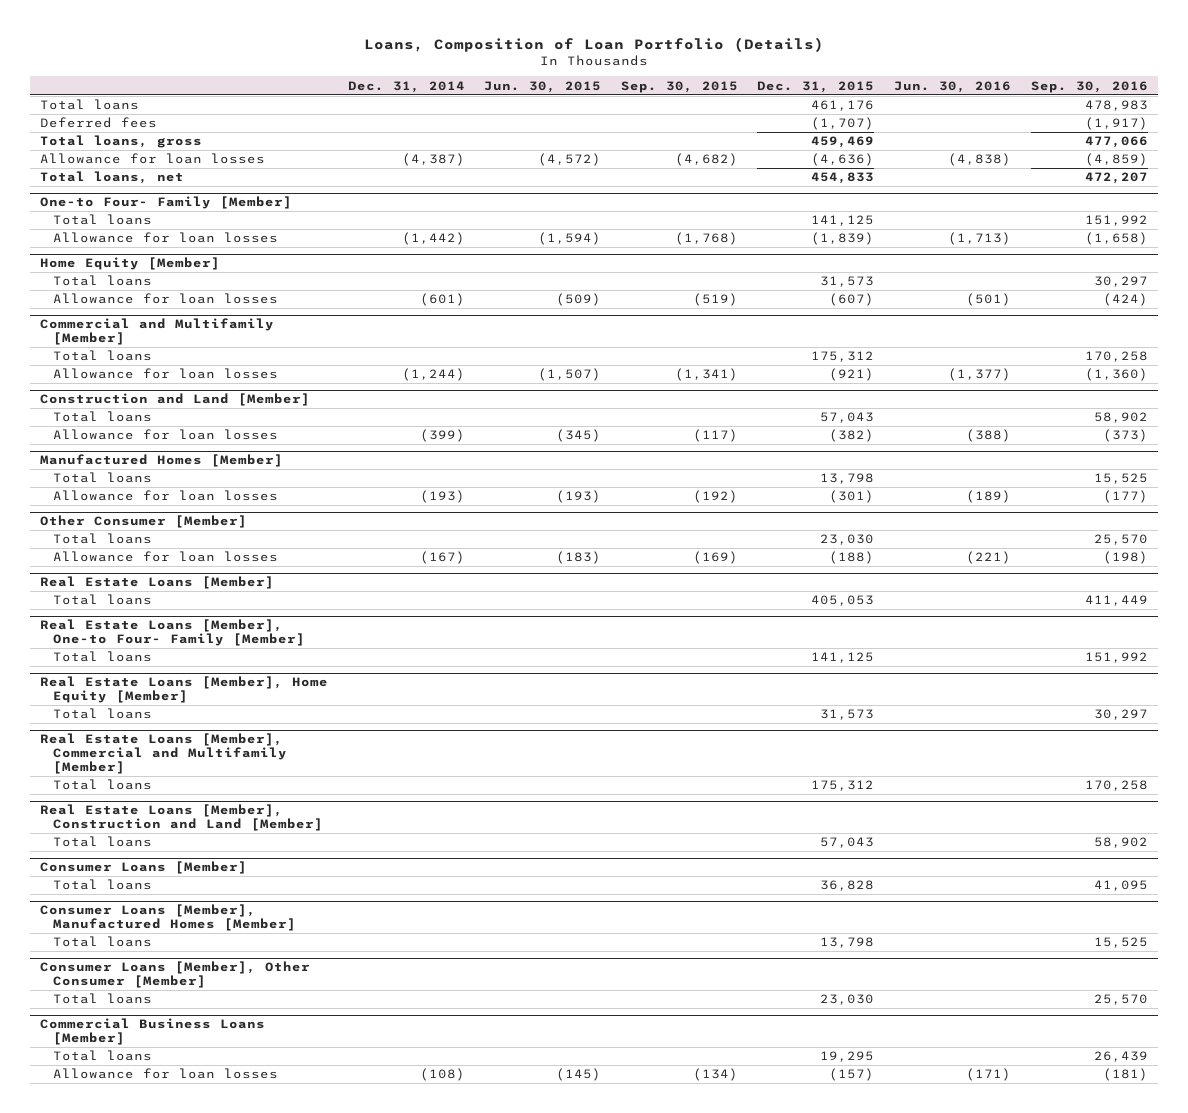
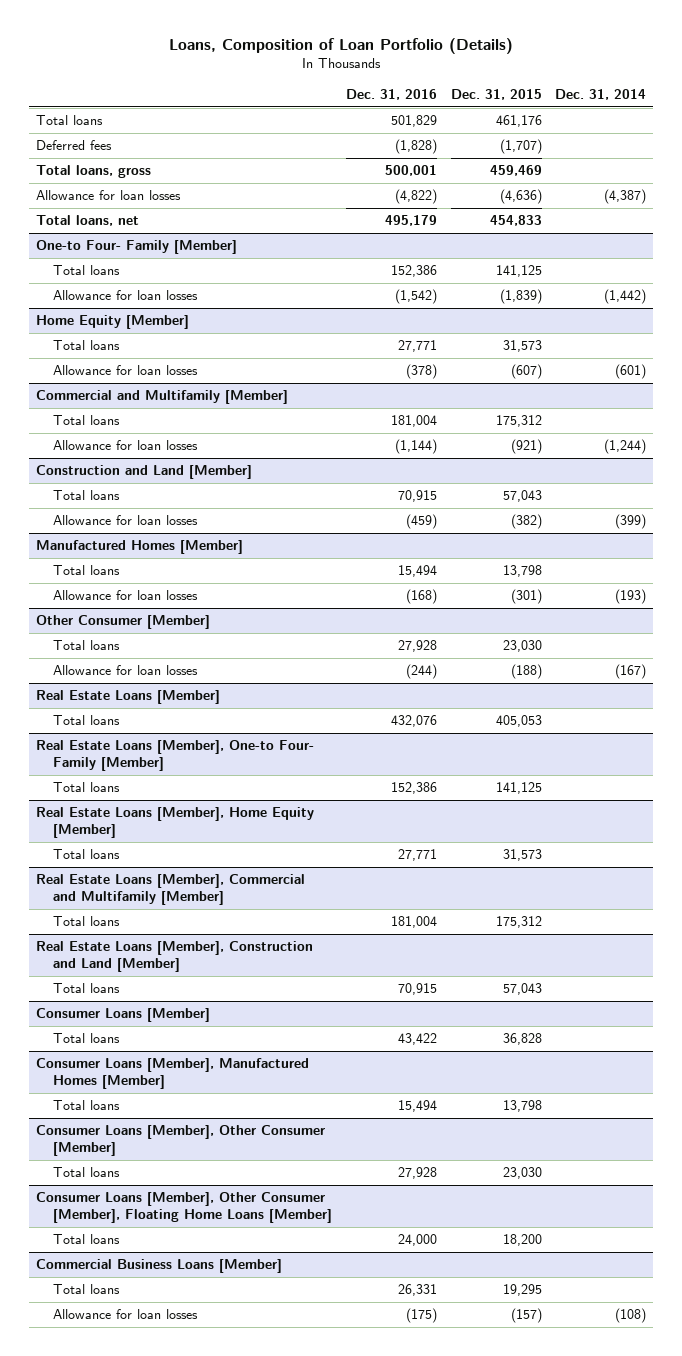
- | Dec. 31, 2014 | Jun. 30, 2015 | Sep. 30, 2015 | Dec. 31, 2015 | Jun. 30, 2016 | Sep. 30, 2016
+ | Dec. 31, 2016 | Dec. 31, 2015 | Dec. 31, 2014
+ Consumer Loans [Member], Other Consumer [Member], Floating Home Loans [Member]
+ Total loans | 24,000 | 18,200 |

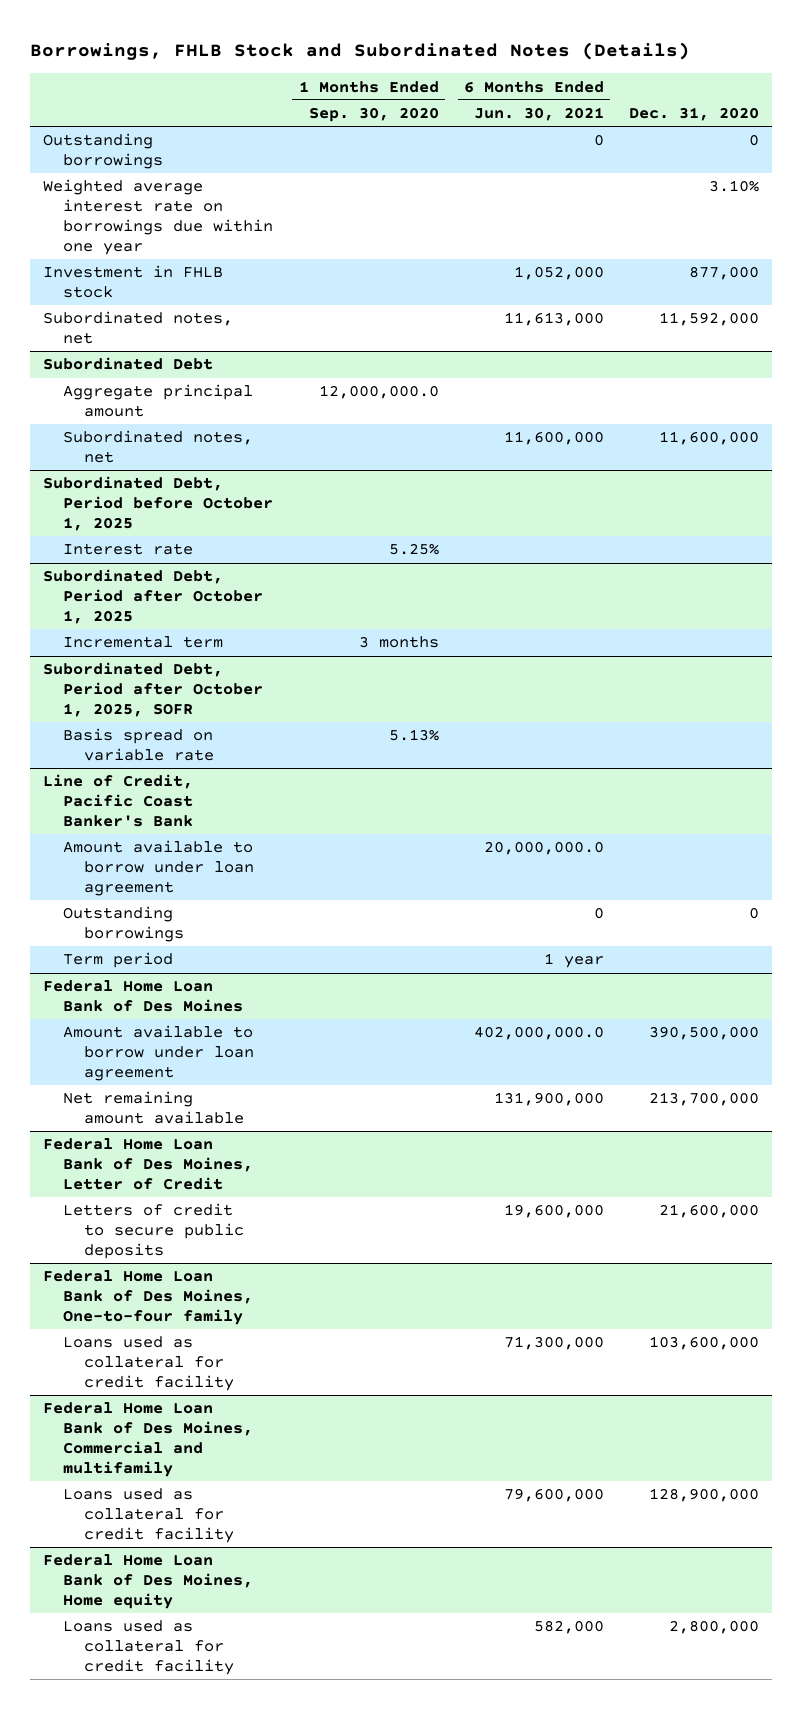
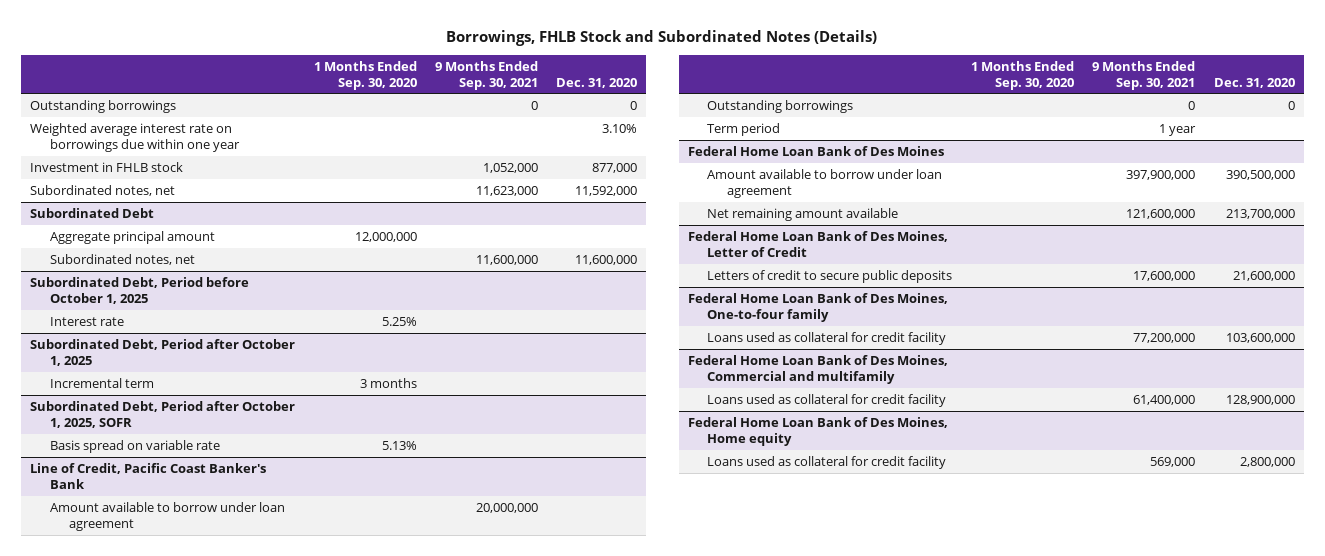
- | 1 Months Ended Sep. 30, 2020 | 6 Months Ended Jun. 30, 2021 | Dec. 31, 2020
+ | 1 Months Ended Sep. 30, 2020 | 9 Months Ended Sep. 30, 2021 | Dec. 31, 2020
@ Subordinated Debt
- Aggregate principal amount | 12,000,000.0 | |
+ Aggregate principal amount | 12,000,000 | |

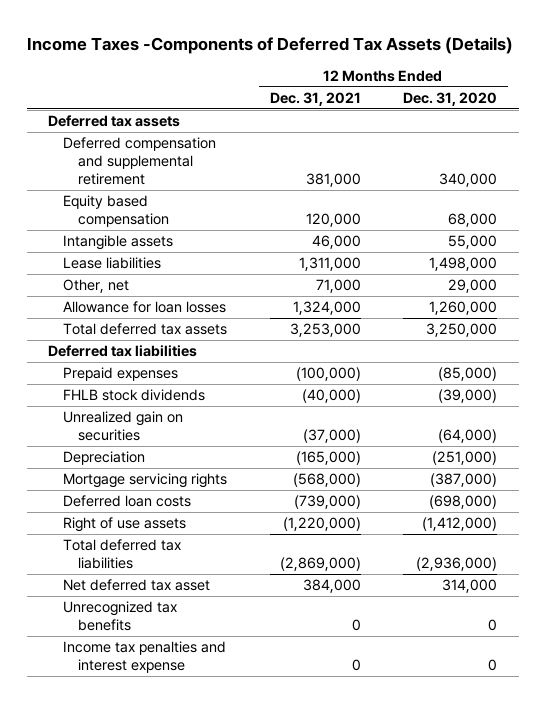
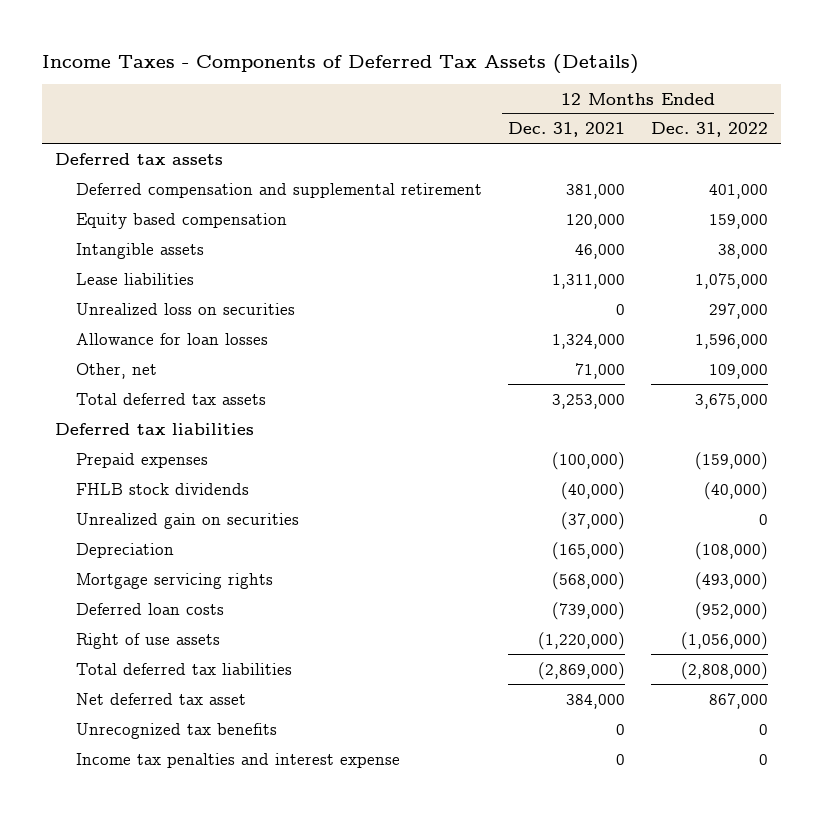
- Income Taxes -Components of Deferred Tax Assets (Details)
+ Income Taxes - Components of Deferred Tax Assets (Details)
- | 12 Months Ended Dec. 31, 2021 | 12 Months Ended Dec. 31, 2020
+ | 12 Months Ended Dec. 31, 2021 | 12 Months Ended Dec. 31, 2022
+ Unrealized loss on securities | 0 | 297,000
moved down: Other, net | 71,000 | 109,000

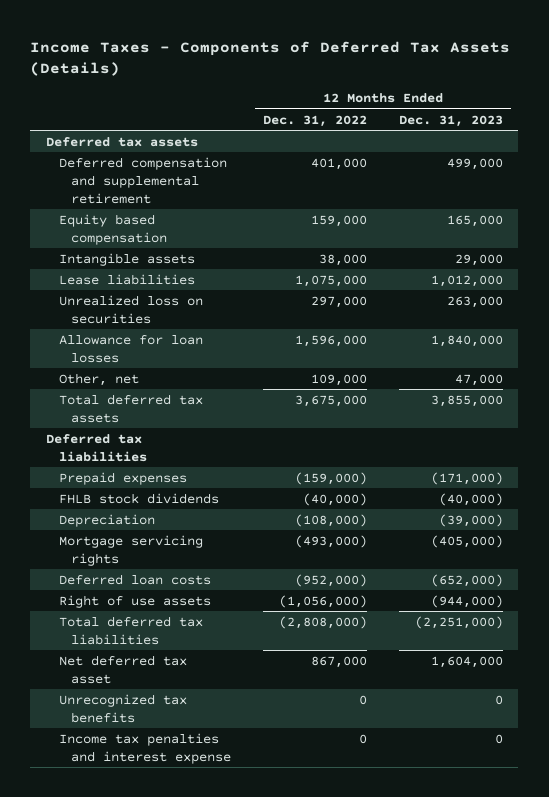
- | 12 Months Ended Dec. 31, 2021 | 12 Months Ended Dec. 31, 2022
+ | 12 Months Ended Dec. 31, 2022 | 12 Months Ended Dec. 31, 2023
- Unrealized gain on securities | (37,000) | 0

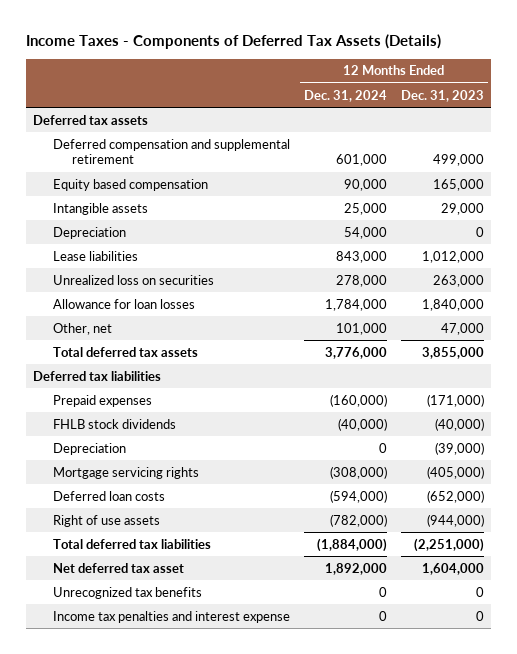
- | 12 Months Ended Dec. 31, 2022 | 12 Months Ended Dec. 31, 2023
+ | 12 Months Ended Dec. 31, 2024 | 12 Months Ended Dec. 31, 2023
+ Depreciation | 54,000 | 0

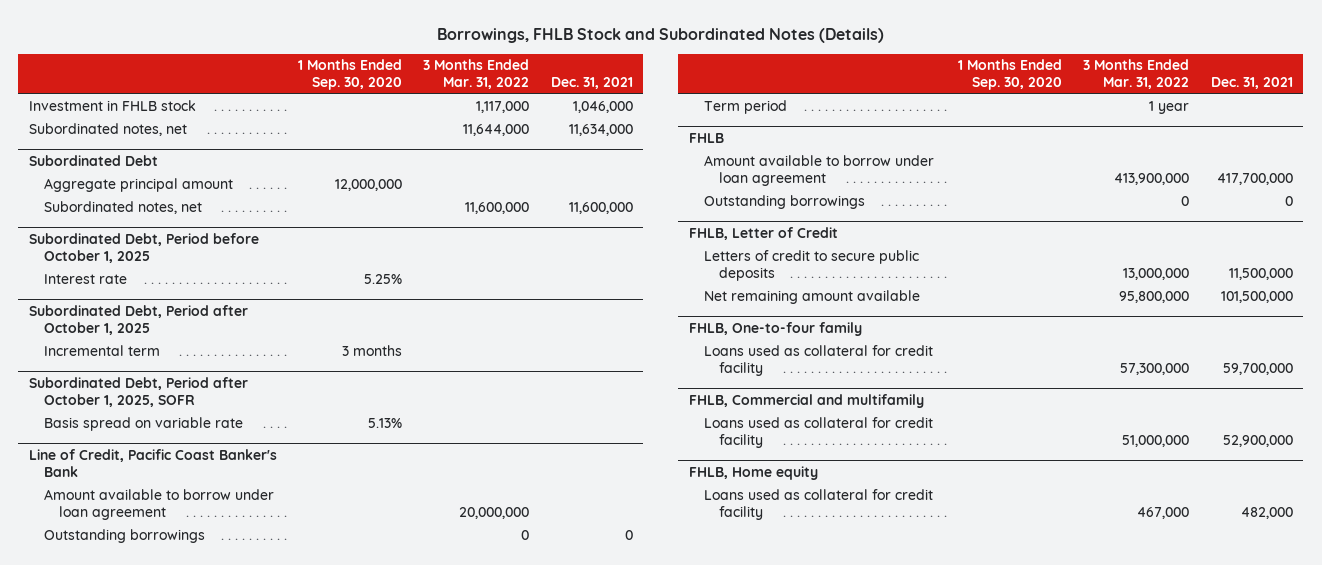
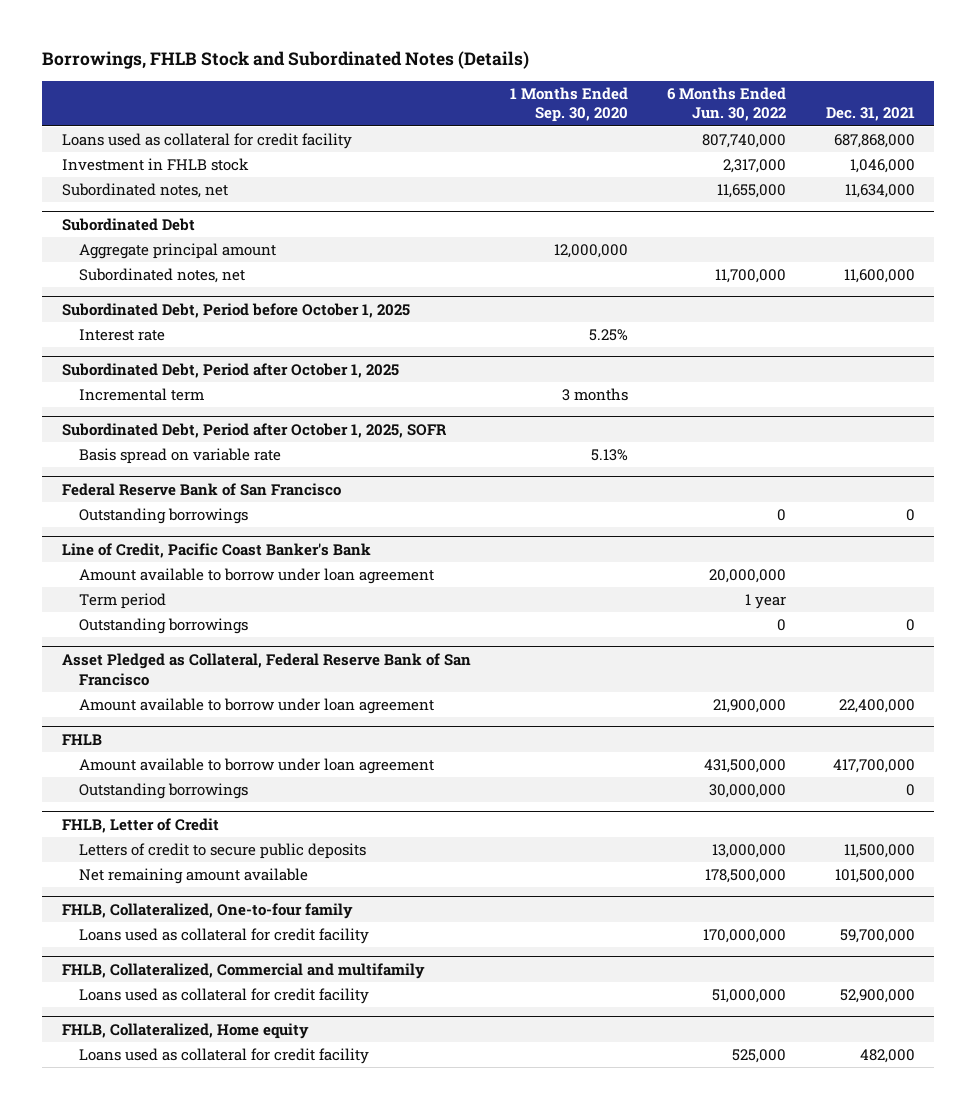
- | 1 Months Ended Sep. 30, 2020 | 3 Months Ended Mar. 31, 2022 | Dec. 31, 2021
+ | 1 Months Ended Sep. 30, 2020 | 6 Months Ended Jun. 30, 2022 | Dec. 31, 2021
+ Loans used as collateral for credit facility | | 807,740,000 | 687,868,000
+ Federal Reserve Bank of San Francisco
+ Outstanding borrowings | | 0 | 0
@ Line of Credit, Pacific Coast Banker's Bank
moved down: Outstanding borrowings | | 0 | 0
+ Asset Pledged as Collateral, Federal Reserve Bank of San Francisco
+ Amount available to borrow under loan agreement | | 21,900,000 | 22,400,000
- FHLB, One-to-four family
+ FHLB, Collateralized, One-to-four family
- FHLB, Commercial and multifamily
+ FHLB, Collateralized, Commercial and multifamily
- FHLB, Home equity
+ FHLB, Collateralized, Home equity

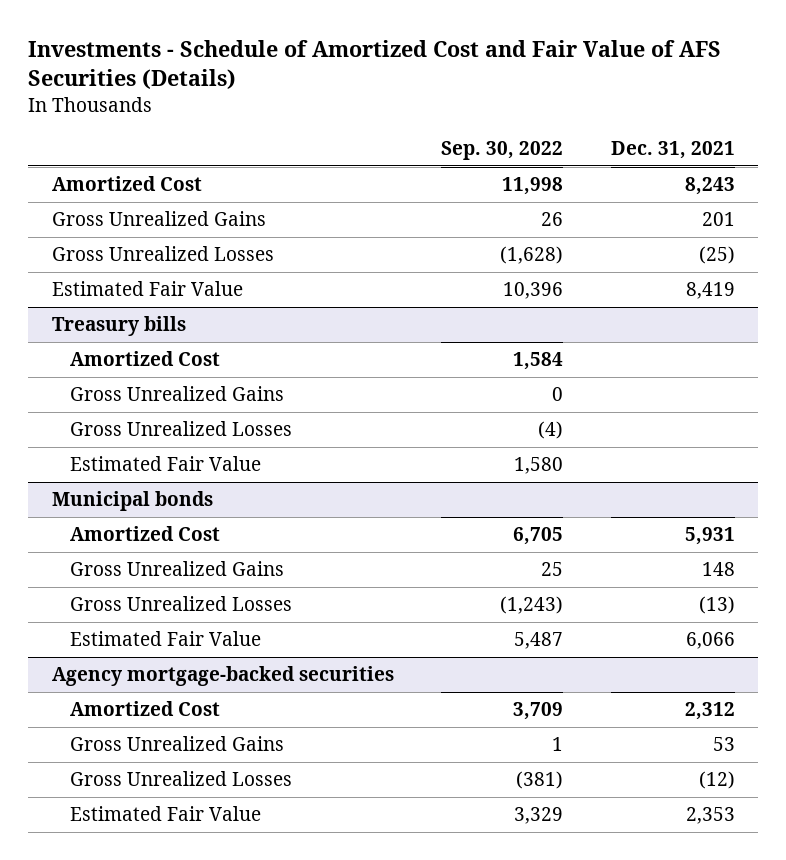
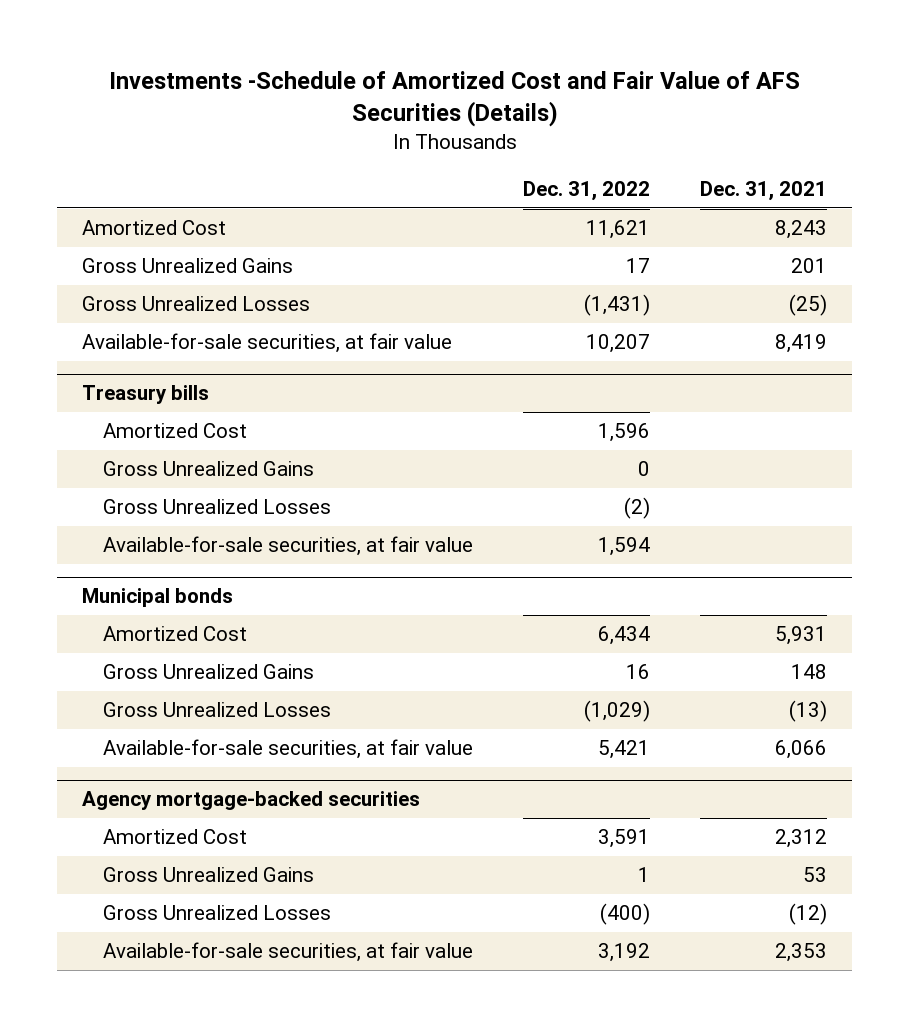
- Investments - Schedule of Amortized Cost and Fair Value of AFS Securities (Details)
+ Investments -Schedule of Amortized Cost and Fair Value of AFS Securities (Details)
- | Sep. 30, 2022 | Dec. 31, 2021
+ | Dec. 31, 2022 | Dec. 31, 2021
- Estimated Fair Value | 10,396 | 8,419
+ Available-for-sale securities, at fair value | 10,207 | 8,419
@ Treasury bills
- Estimated Fair Value | 1,580 |
+ Available-for-sale securities, at fair value | 1,594 |
@ Municipal bonds
- Estimated Fair Value | 5,487 | 6,066
+ Available-for-sale securities, at fair value | 5,421 | 6,066
@ Agency mortgage-backed securities
- Estimated Fair Value | 3,329 | 2,353
+ Available-for-sale securities, at fair value | 3,192 | 2,353

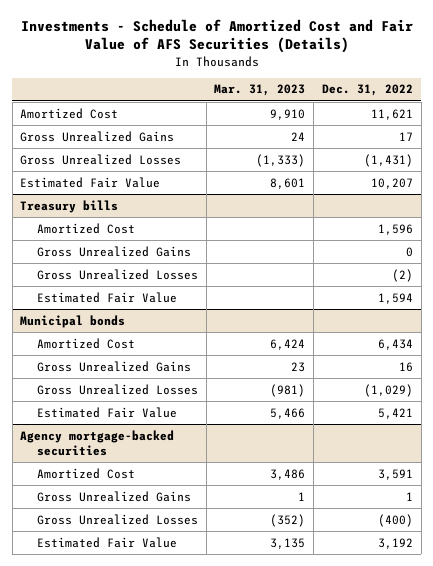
- Investments -Schedule of Amortized Cost and Fair Value of AFS Securities (Details)
+ Investments - Schedule of Amortized Cost and Fair Value of AFS Securities (Details)
- | Dec. 31, 2022 | Dec. 31, 2021
+ | Mar. 31, 2023 | Dec. 31, 2022
- Available-for-sale securities, at fair value | 10,207 | 8,419
+ Estimated Fair Value | 8,601 | 10,207
@ Treasury bills
- Available-for-sale securities, at fair value | 1,594 |
+ Estimated Fair Value | | 1,594
@ Municipal bonds
- Available-for-sale securities, at fair value | 5,421 | 6,066
+ Estimated Fair Value | 5,466 | 5,421
@ Agency mortgage-backed securities
- Available-for-sale securities, at fair value | 3,192 | 2,353
+ Estimated Fair Value | 3,135 | 3,192

